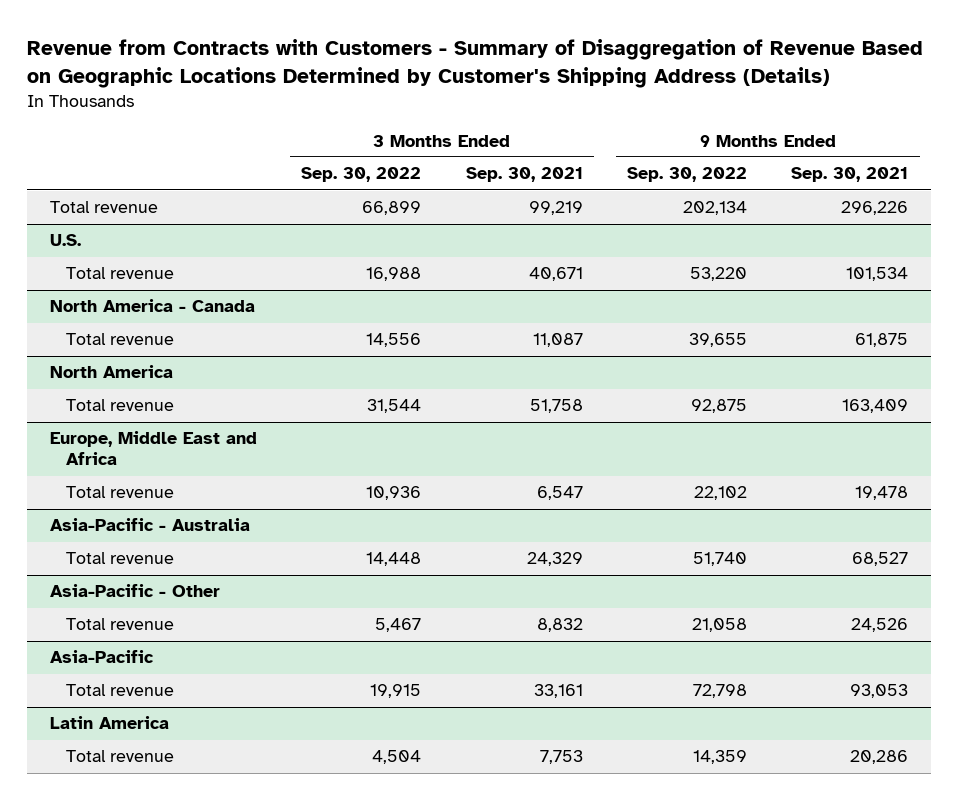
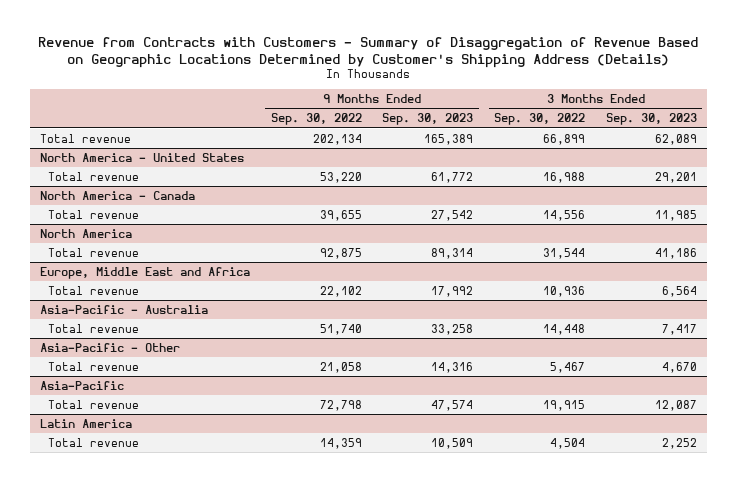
- | 3 Months Ended Sep. 30, 2022 | 3 Months Ended Sep. 30, 2021 | 9 Months Ended Sep. 30, 2022 | 9 Months Ended Sep. 30, 2021
+ | 9 Months Ended Sep. 30, 2022 | 9 Months Ended Sep. 30, 2023 | 3 Months Ended Sep. 30, 2022 | 3 Months Ended Sep. 30, 2023
- U.S.
+ North America - United States

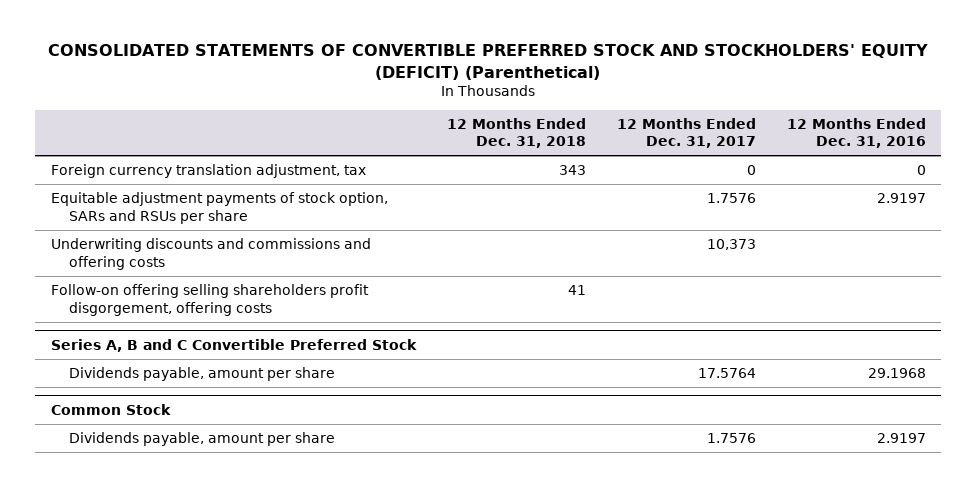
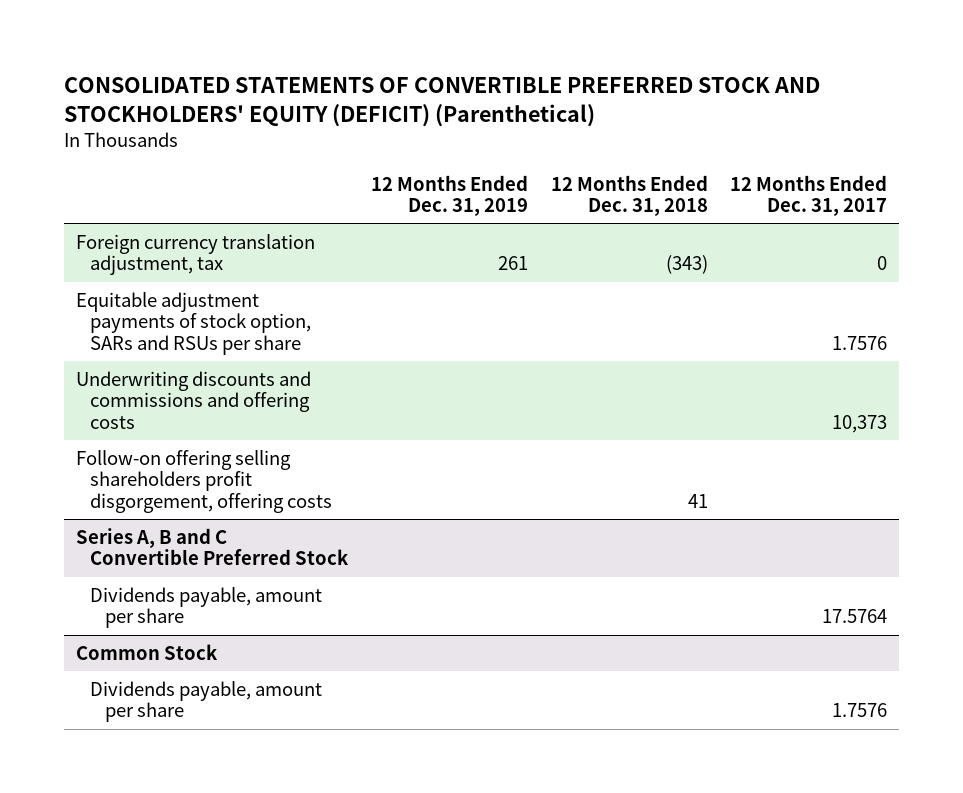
- | 12 Months Ended Dec. 31, 2018 | 12 Months Ended Dec. 31, 2017 | 12 Months Ended Dec. 31, 2016
+ | 12 Months Ended Dec. 31, 2019 | 12 Months Ended Dec. 31, 2018 | 12 Months Ended Dec. 31, 2017
- Foreign currency translation adjustment, tax | 343 | 0 | 0
+ Foreign currency translation adjustment, tax | 261 | (343) | 0

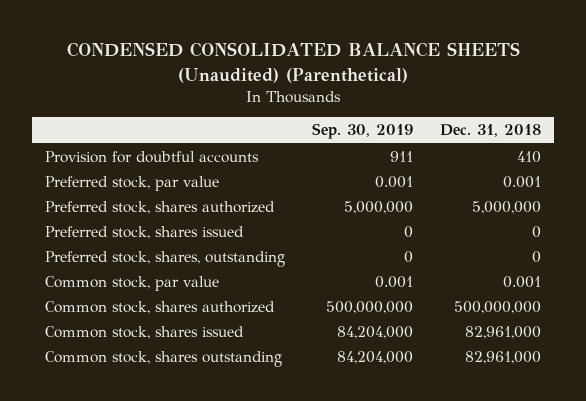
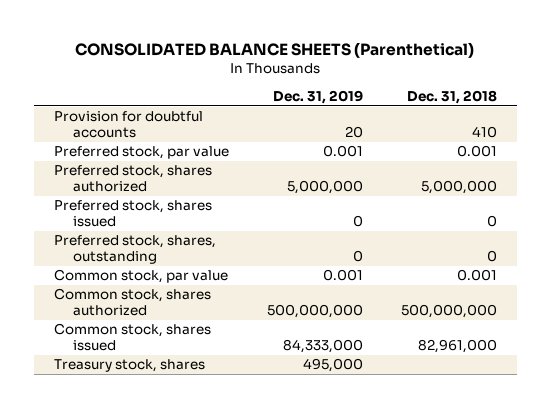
- CONDENSED CONSOLIDATED BALANCE SHEETS (Unaudited) (Parenthetical)
+ CONSOLIDATED BALANCE SHEETS (Parenthetical)
- | Sep. 30, 2019 | Dec. 31, 2018
+ | Dec. 31, 2019 | Dec. 31, 2018
- Common stock, shares outstanding | 84,204,000 | 82,961,000
+ Treasury stock, shares | 495,000 |

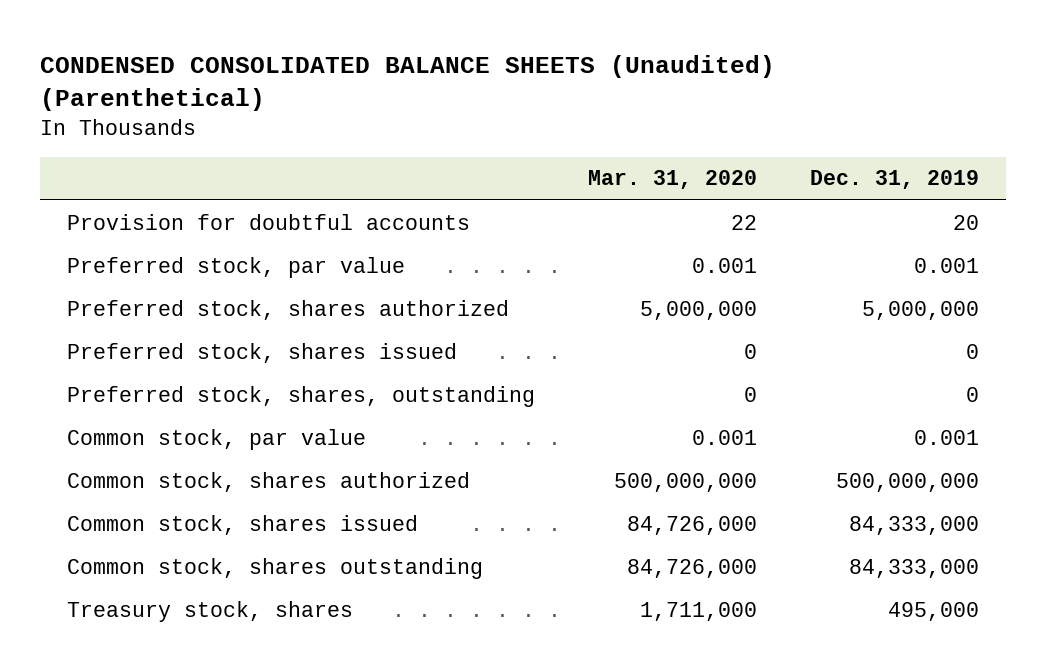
- CONSOLIDATED BALANCE SHEETS (Parenthetical)
+ CONDENSED CONSOLIDATED BALANCE SHEETS (Unaudited) (Parenthetical)
- | Dec. 31, 2019 | Dec. 31, 2018
+ | Mar. 31, 2020 | Dec. 31, 2019
+ Common stock, shares outstanding | 84,726,000 | 84,333,000

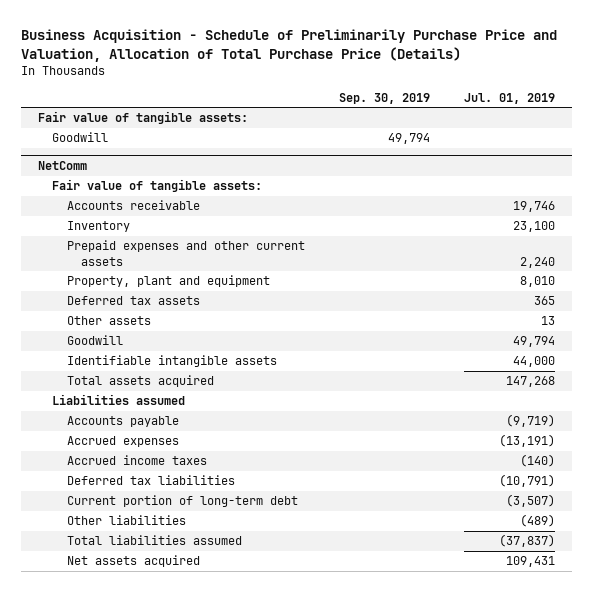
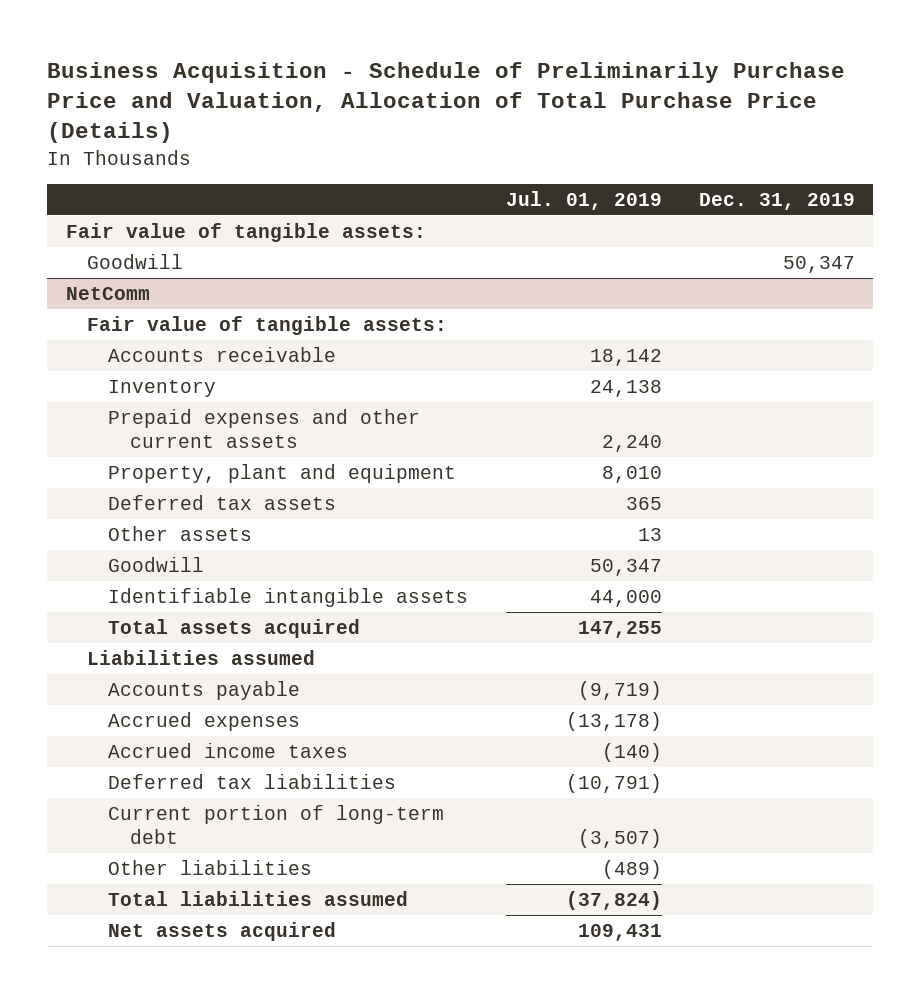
- | Sep. 30, 2019 | Jul. 01, 2019
+ | Jul. 01, 2019 | Dec. 31, 2019
@ NetComm
- Accounts receivable | | 19,746
- Inventory | | 23,100
+ Accounts receivable | 18,142 |
+ Inventory | 24,138 |
- Goodwill | | 49,794
+ Goodwill | 50,347 |
- Total assets acquired | | 147,268
+ Total assets acquired | 147,255 |
- Accrued expenses | | (13,191)
+ Accrued expenses | (13,178) |
- Total liabilities assumed | | (37,837)
+ Total liabilities assumed | (37,824) |

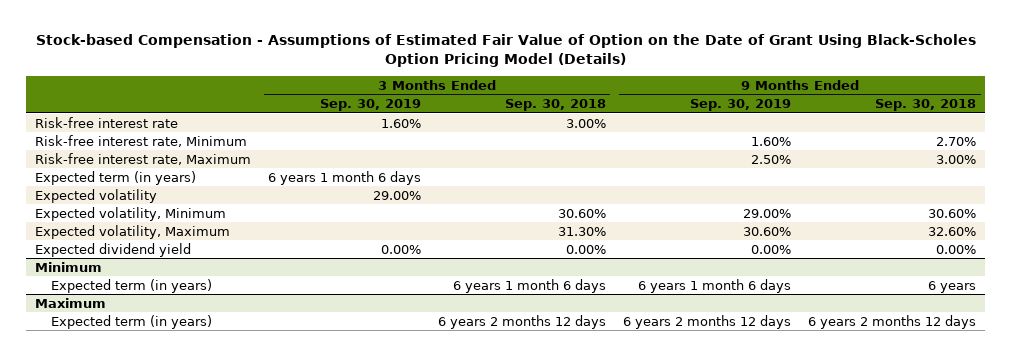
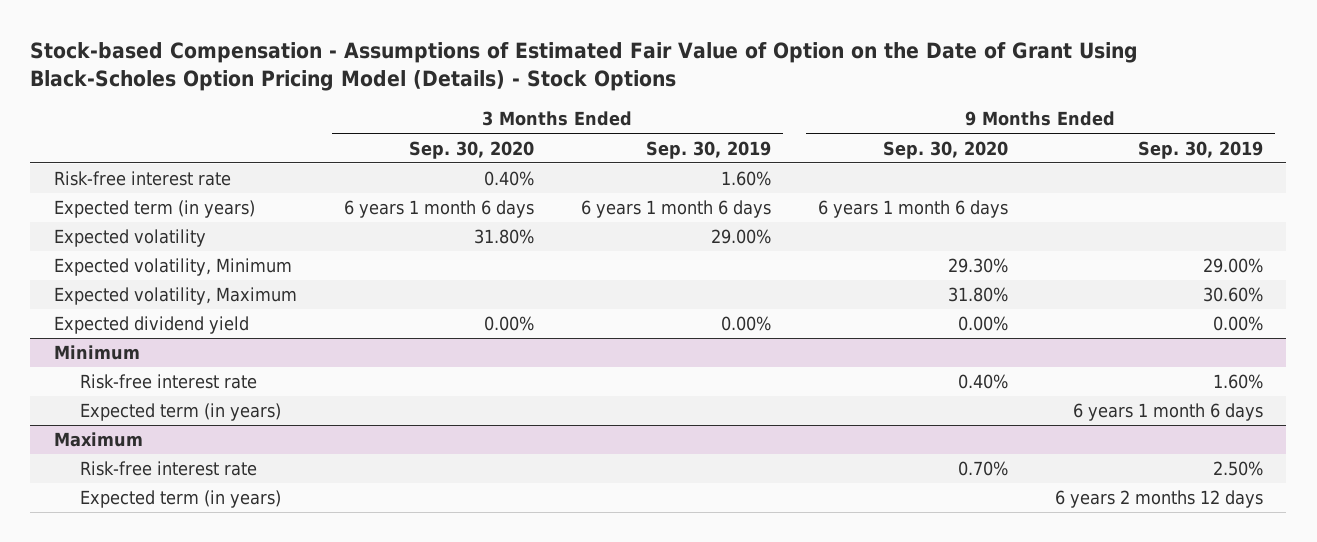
- Stock-based Compensation - Assumptions of Estimated Fair Value of Option on the Date of Grant Using Black-Scholes Option Pricing Model (Details)
+ Stock-based Compensation - Assumptions of Estimated Fair Value of Option on the Date of Grant Using Black-Scholes Option Pricing Model (Details) - Stock Options
- | 3 Months Ended Sep. 30, 2019 | 3 Months Ended Sep. 30, 2018 | 9 Months Ended Sep. 30, 2019 | 9 Months Ended Sep. 30, 2018
+ | 3 Months Ended Sep. 30, 2020 | 3 Months Ended Sep. 30, 2019 | 9 Months Ended Sep. 30, 2020 | 9 Months Ended Sep. 30, 2019
- Risk-free interest rate, Minimum | | | 1.60% | 2.70%
- Risk-free interest rate, Maximum | | | 2.50% | 3.00%
@ Minimum
+ Risk-free interest rate | | | 0.40% | 1.60%
@ Maximum
+ Risk-free interest rate | | | 0.70% | 2.50%

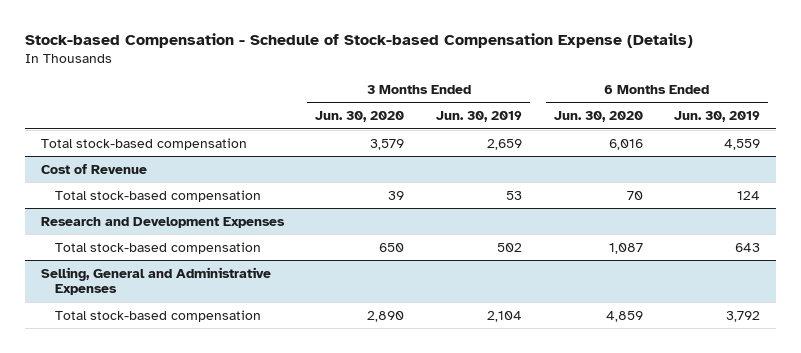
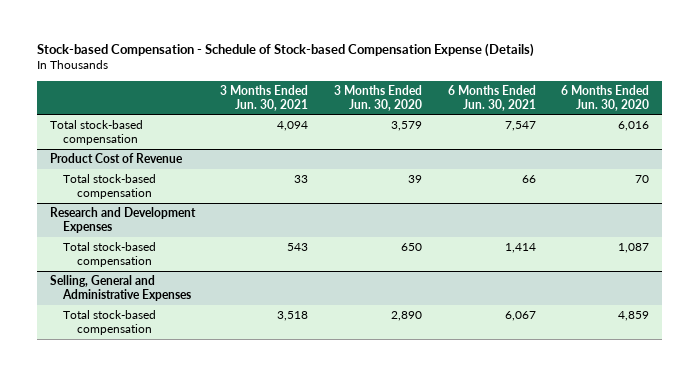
- | 3 Months Ended Jun. 30, 2020 | 3 Months Ended Jun. 30, 2019 | 6 Months Ended Jun. 30, 2020 | 6 Months Ended Jun. 30, 2019
+ | 3 Months Ended Jun. 30, 2021 | 3 Months Ended Jun. 30, 2020 | 6 Months Ended Jun. 30, 2021 | 6 Months Ended Jun. 30, 2020
- Cost of Revenue
+ Product Cost of Revenue

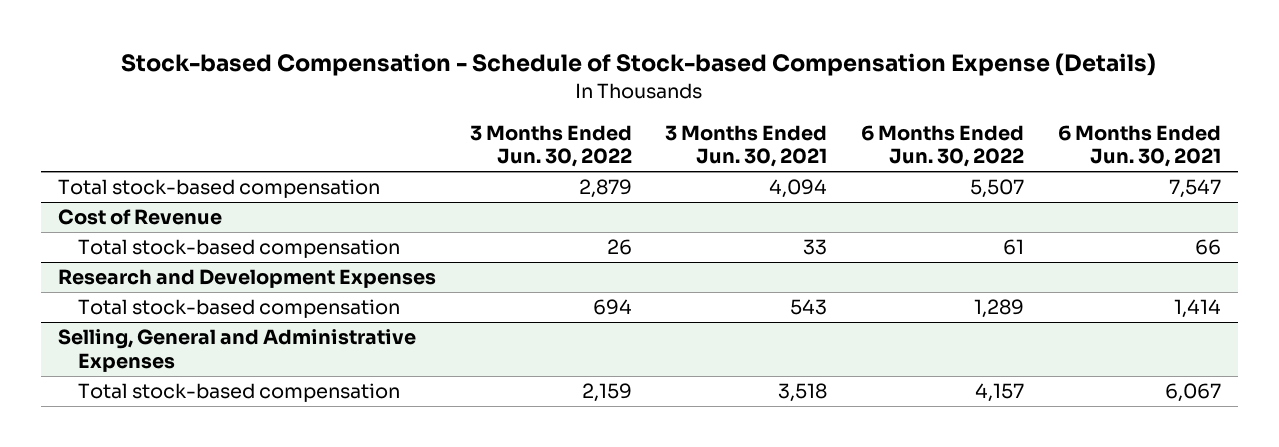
- | 3 Months Ended Jun. 30, 2021 | 3 Months Ended Jun. 30, 2020 | 6 Months Ended Jun. 30, 2021 | 6 Months Ended Jun. 30, 2020
+ | 3 Months Ended Jun. 30, 2022 | 3 Months Ended Jun. 30, 2021 | 6 Months Ended Jun. 30, 2022 | 6 Months Ended Jun. 30, 2021
- Product Cost of Revenue
+ Cost of Revenue

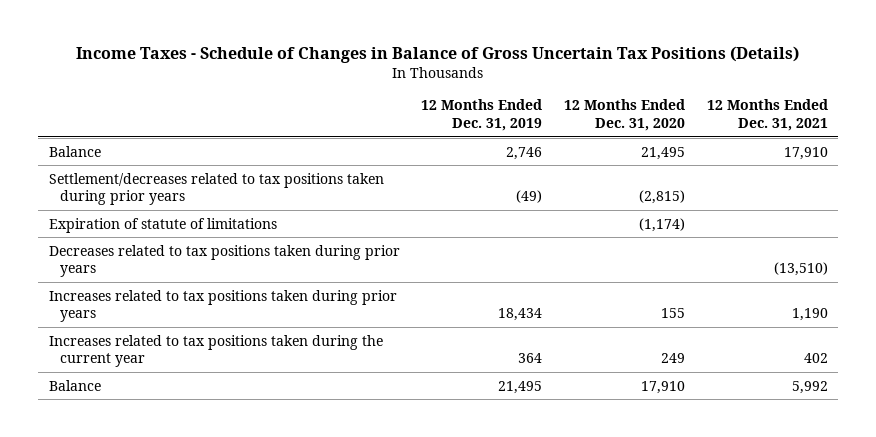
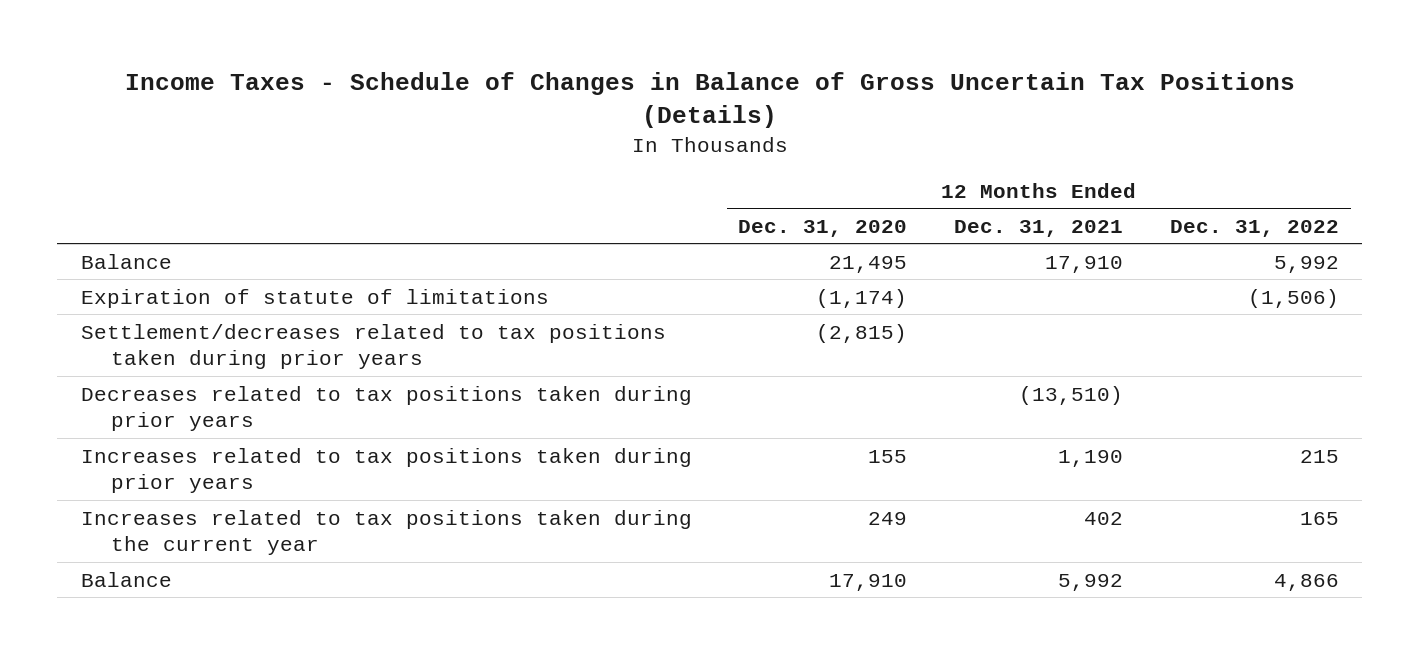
- | 12 Months Ended Dec. 31, 2019 | 12 Months Ended Dec. 31, 2020 | 12 Months Ended Dec. 31, 2021
+ | 12 Months Ended Dec. 31, 2020 | 12 Months Ended Dec. 31, 2021 | 12 Months Ended Dec. 31, 2022
moved down: Settlement/decreases related to tax positions taken during prior years | (2,815) | |

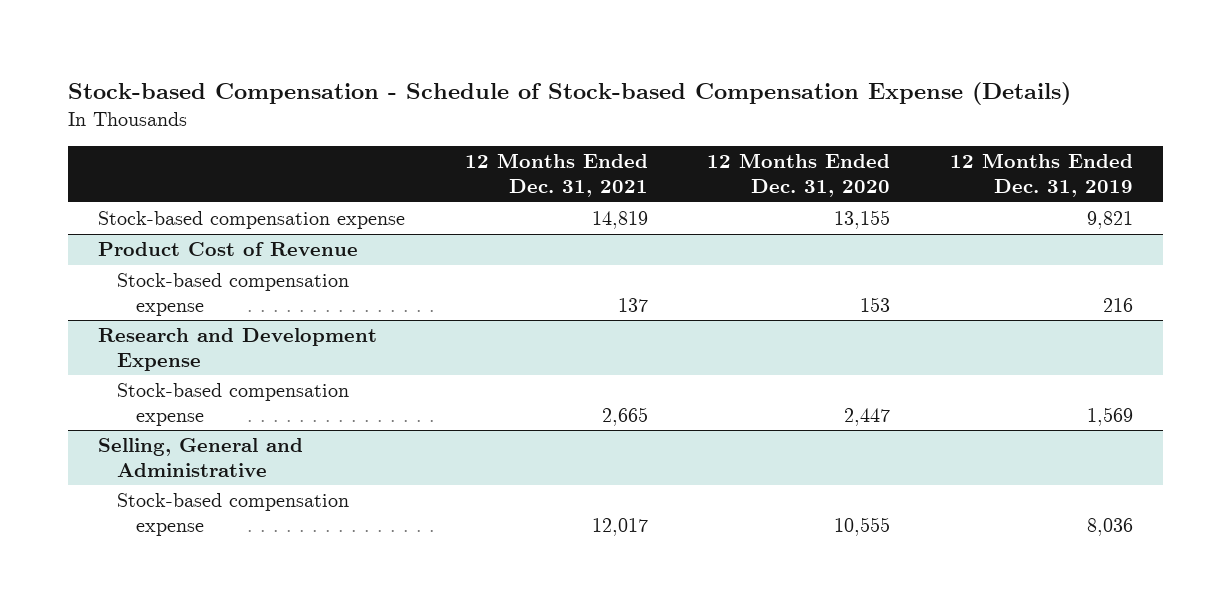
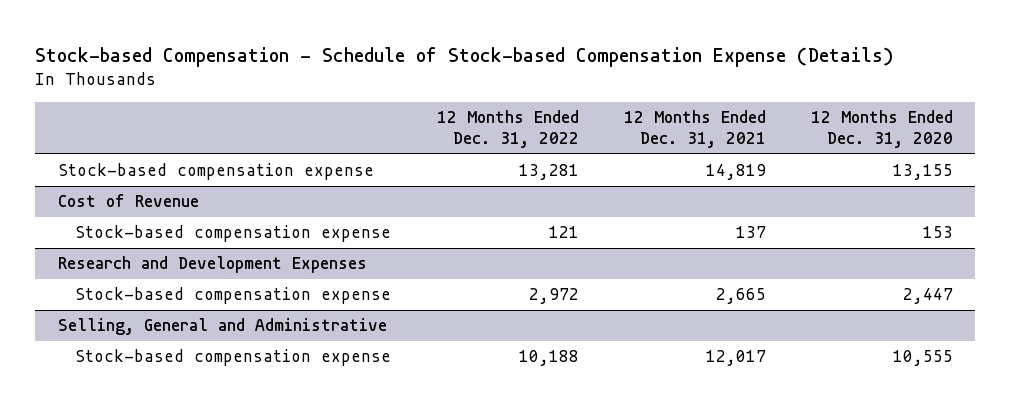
- | 12 Months Ended Dec. 31, 2021 | 12 Months Ended Dec. 31, 2020 | 12 Months Ended Dec. 31, 2019
+ | 12 Months Ended Dec. 31, 2022 | 12 Months Ended Dec. 31, 2021 | 12 Months Ended Dec. 31, 2020
- Product Cost of Revenue
+ Cost of Revenue
- Research and Development Expense
+ Research and Development Expenses

